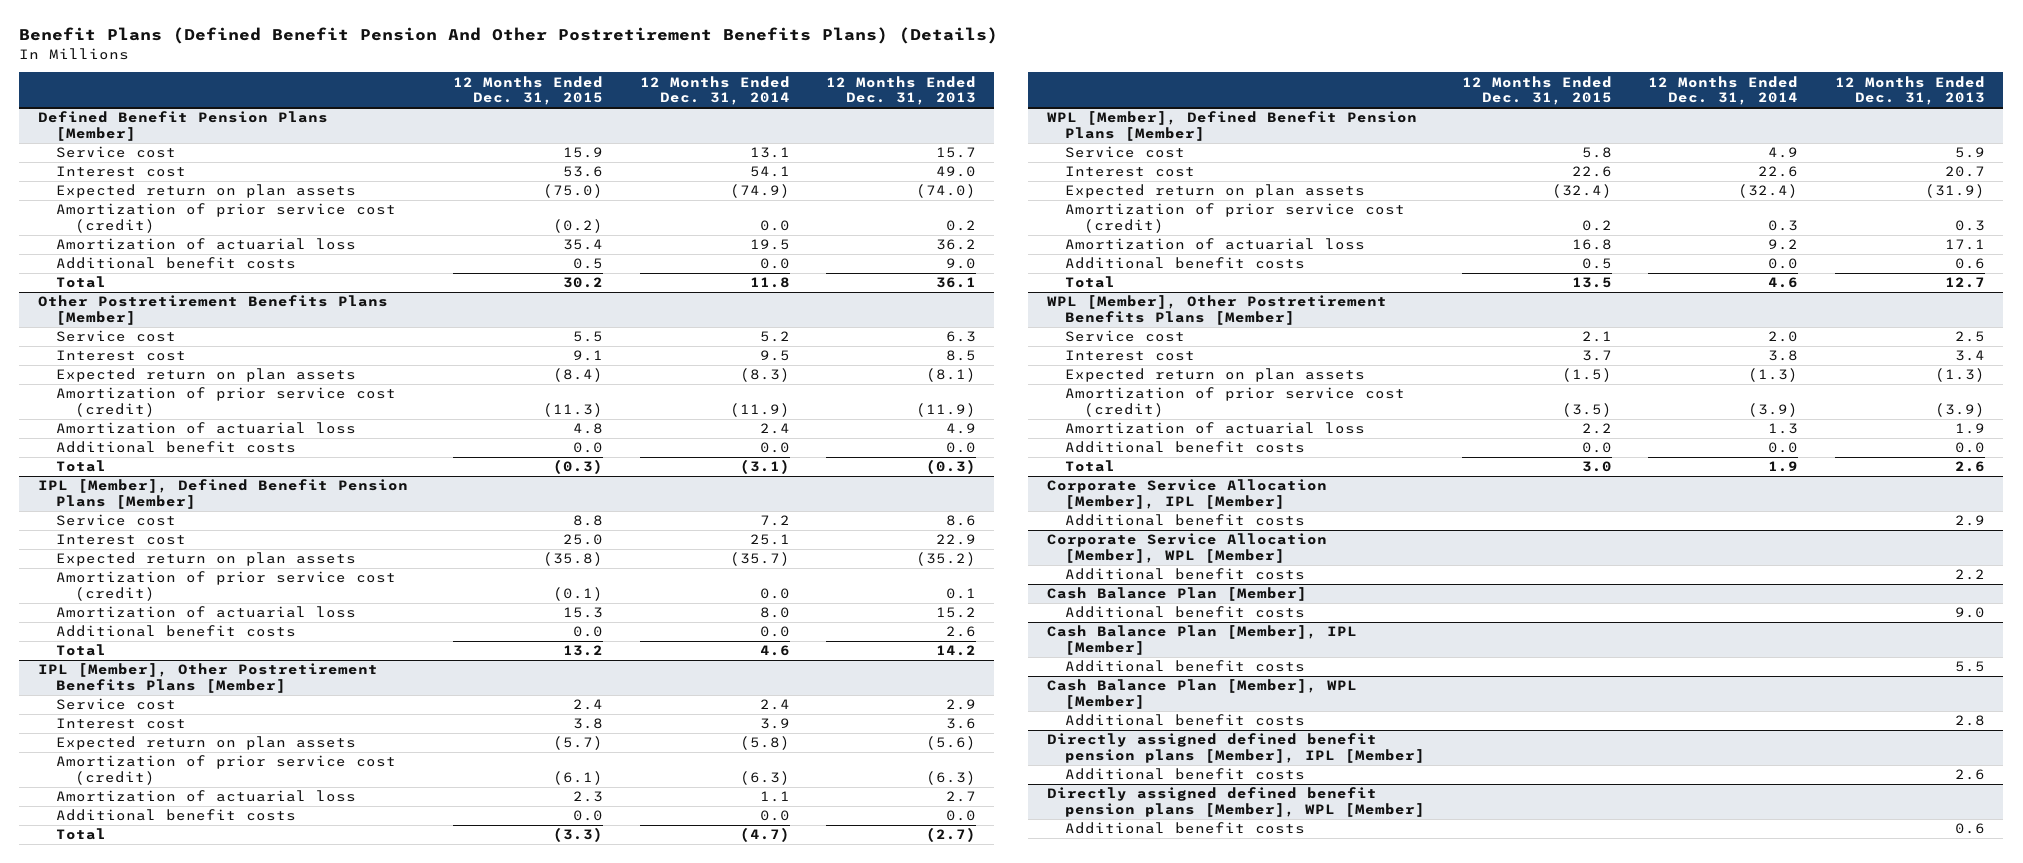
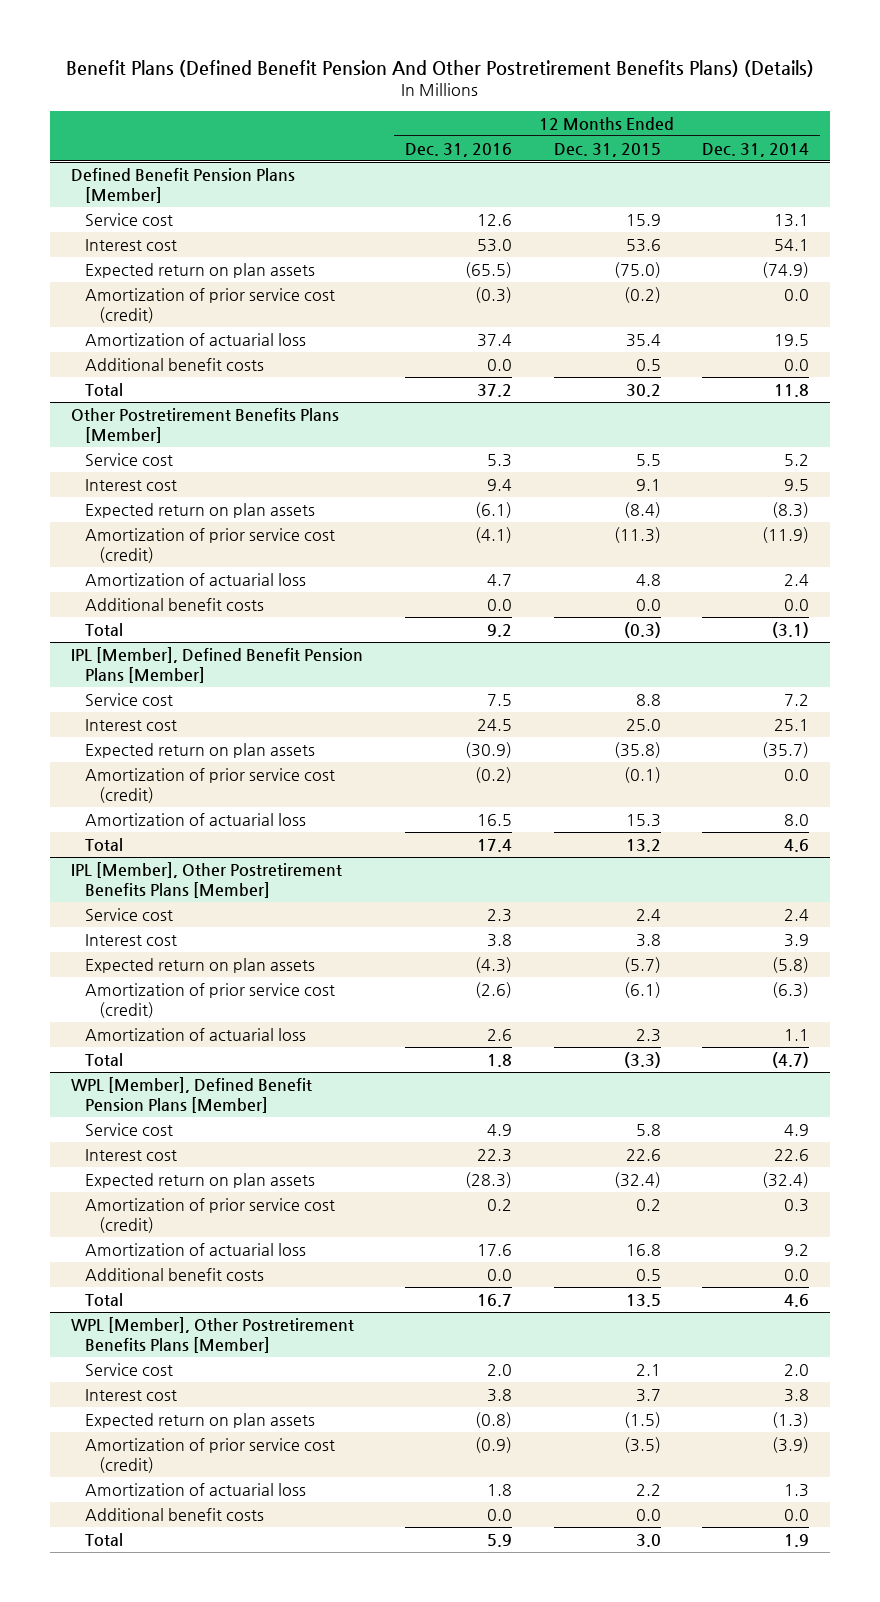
- | 12 Months Ended Dec. 31, 2015 | 12 Months Ended Dec. 31, 2014 | 12 Months Ended Dec. 31, 2013
+ | 12 Months Ended Dec. 31, 2016 | 12 Months Ended Dec. 31, 2015 | 12 Months Ended Dec. 31, 2014
@ IPL [Member], Defined Benefit Pension Plans [Member]
- Additional benefit costs | 0.0 | 0.0 | 2.6
@ IPL [Member], Other Postretirement Benefits Plans [Member]
- Additional benefit costs | 0.0 | 0.0 | 0.0
- Corporate Service Allocation [Member], IPL [Member]
- Additional benefit costs | | | 2.9
- Corporate Service Allocation [Member], WPL [Member]
- Additional benefit costs | | | 2.2
- Cash Balance Plan [Member]
- Additional benefit costs | | | 9.0
- Cash Balance Plan [Member], IPL [Member]
- Additional benefit costs | | | 5.5
- Cash Balance Plan [Member], WPL [Member]
- Additional benefit costs | | | 2.8
- Directly assigned defined benefit pension plans [Member], IPL [Member]
- Additional benefit costs | | | 2.6
- Directly assigned defined benefit pension plans [Member], WPL [Member]
- Additional benefit costs | | | 0.6

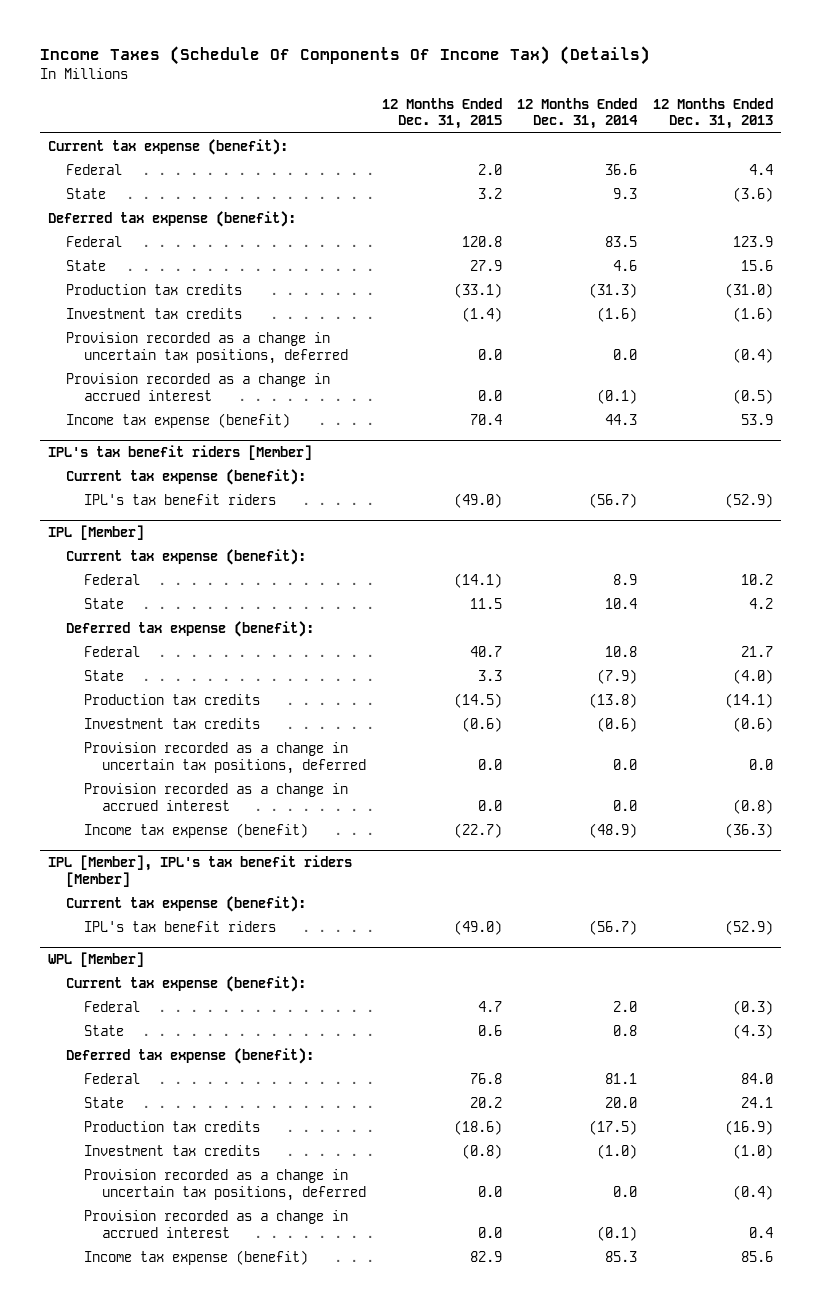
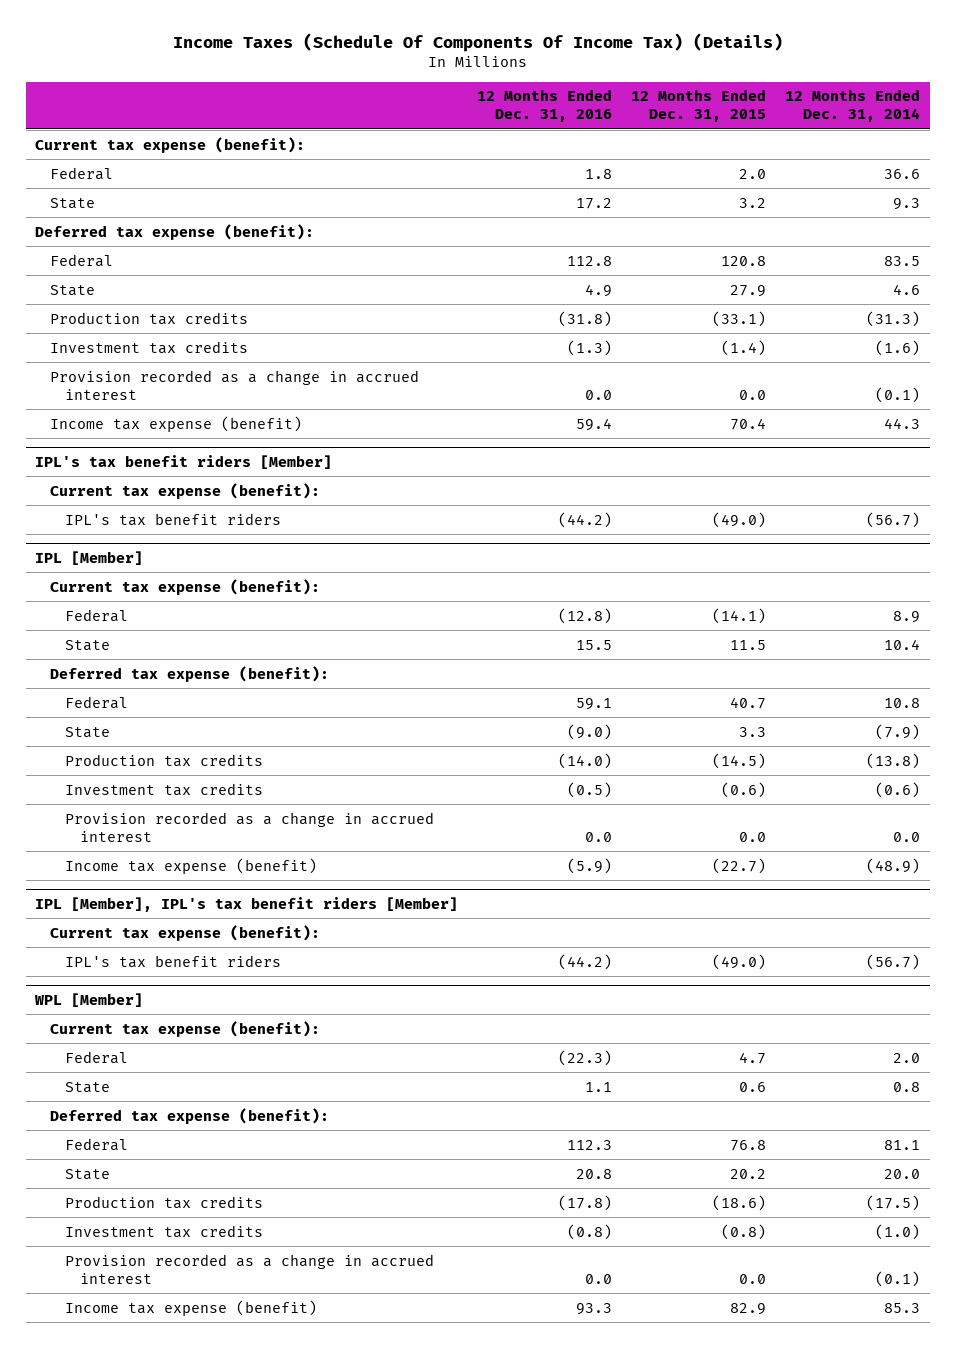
- | 12 Months Ended Dec. 31, 2015 | 12 Months Ended Dec. 31, 2014 | 12 Months Ended Dec. 31, 2013
+ | 12 Months Ended Dec. 31, 2016 | 12 Months Ended Dec. 31, 2015 | 12 Months Ended Dec. 31, 2014
- Provision recorded as a change in uncertain tax positions, deferred | 0.0 | 0.0 | (0.4)
@ IPL [Member]
- Provision recorded as a change in uncertain tax positions, deferred | 0.0 | 0.0 | 0.0
@ WPL [Member]
- Provision recorded as a change in uncertain tax positions, deferred | 0.0 | 0.0 | (0.4)

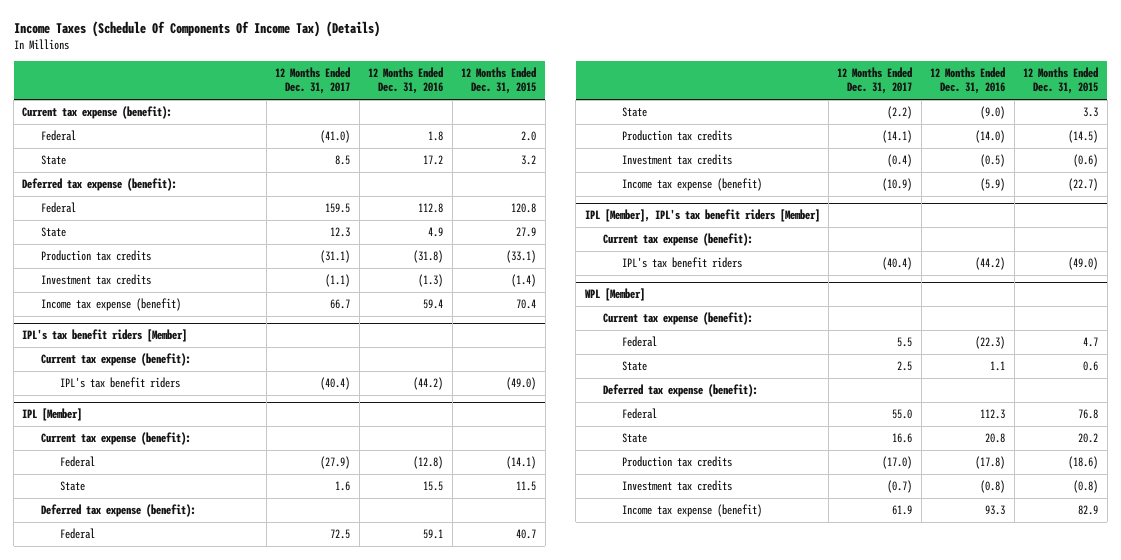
- | 12 Months Ended Dec. 31, 2016 | 12 Months Ended Dec. 31, 2015 | 12 Months Ended Dec. 31, 2014
+ | 12 Months Ended Dec. 31, 2017 | 12 Months Ended Dec. 31, 2016 | 12 Months Ended Dec. 31, 2015
- Provision recorded as a change in accrued interest | 0.0 | 0.0 | (0.1)
@ IPL [Member]
- Provision recorded as a change in accrued interest | 0.0 | 0.0 | 0.0
@ WPL [Member]
- Provision recorded as a change in accrued interest | 0.0 | 0.0 | (0.1)

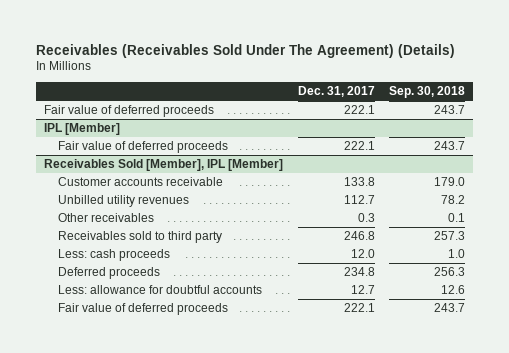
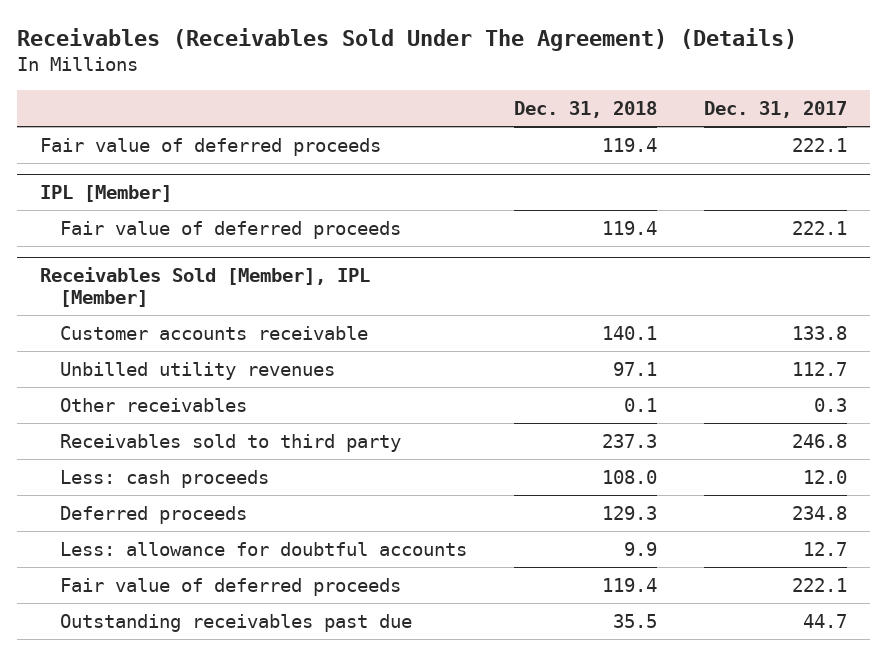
- | Dec. 31, 2017 | Sep. 30, 2018
+ | Dec. 31, 2018 | Dec. 31, 2017
@ Receivables Sold [Member], IPL [Member]
+ Outstanding receivables past due | 35.5 | 44.7

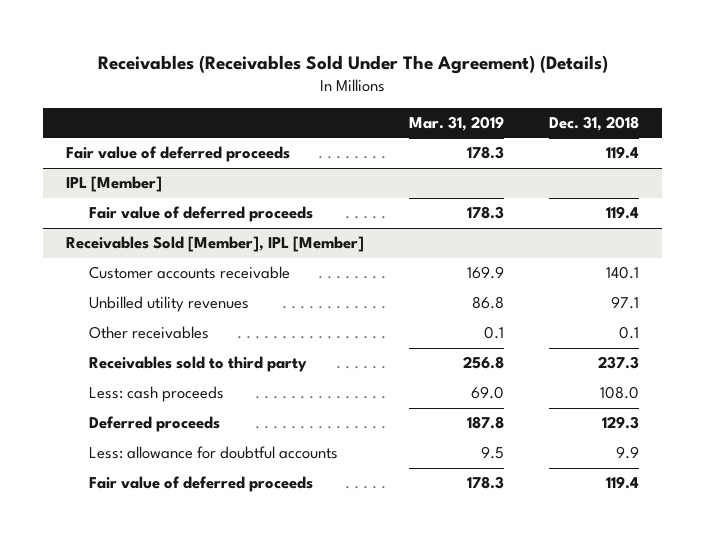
- | Dec. 31, 2018 | Dec. 31, 2017
+ | Mar. 31, 2019 | Dec. 31, 2018
@ Receivables Sold [Member], IPL [Member]
- Outstanding receivables past due | 35.5 | 44.7

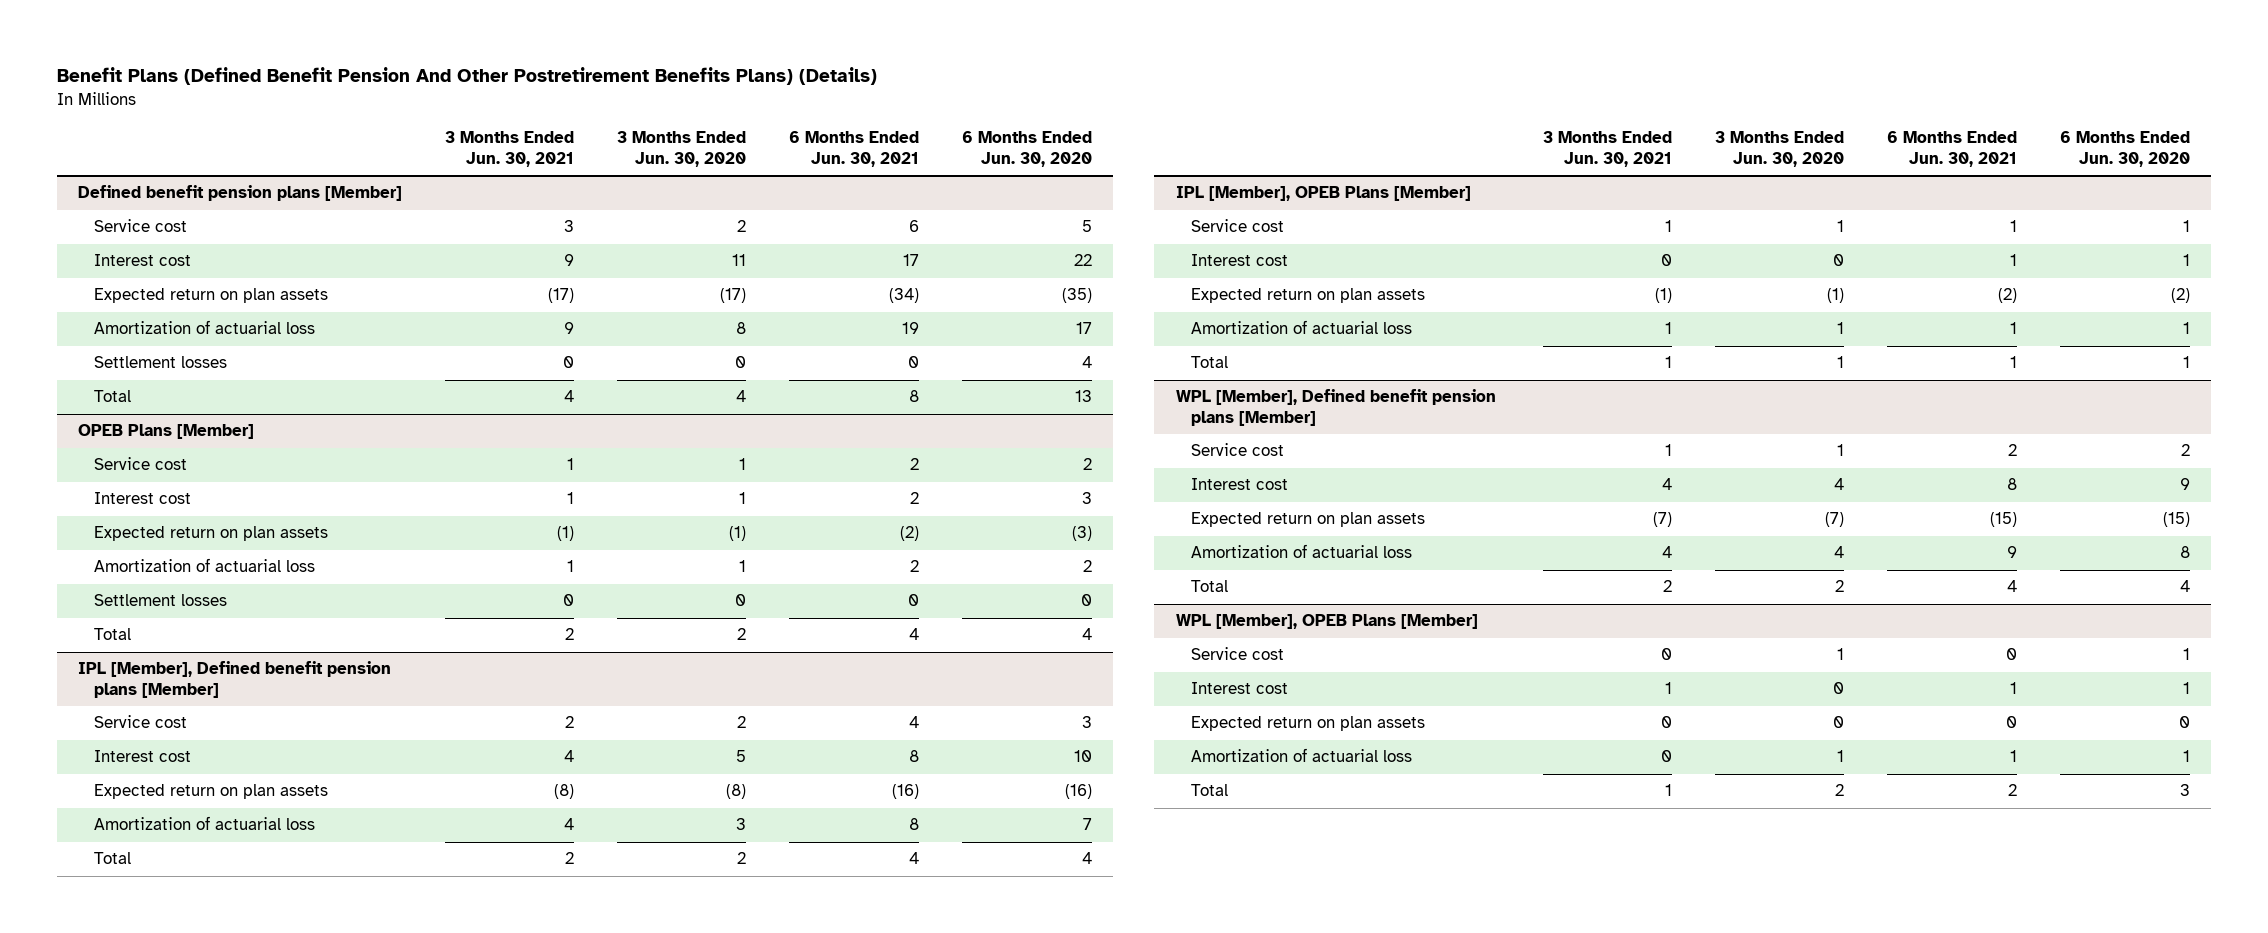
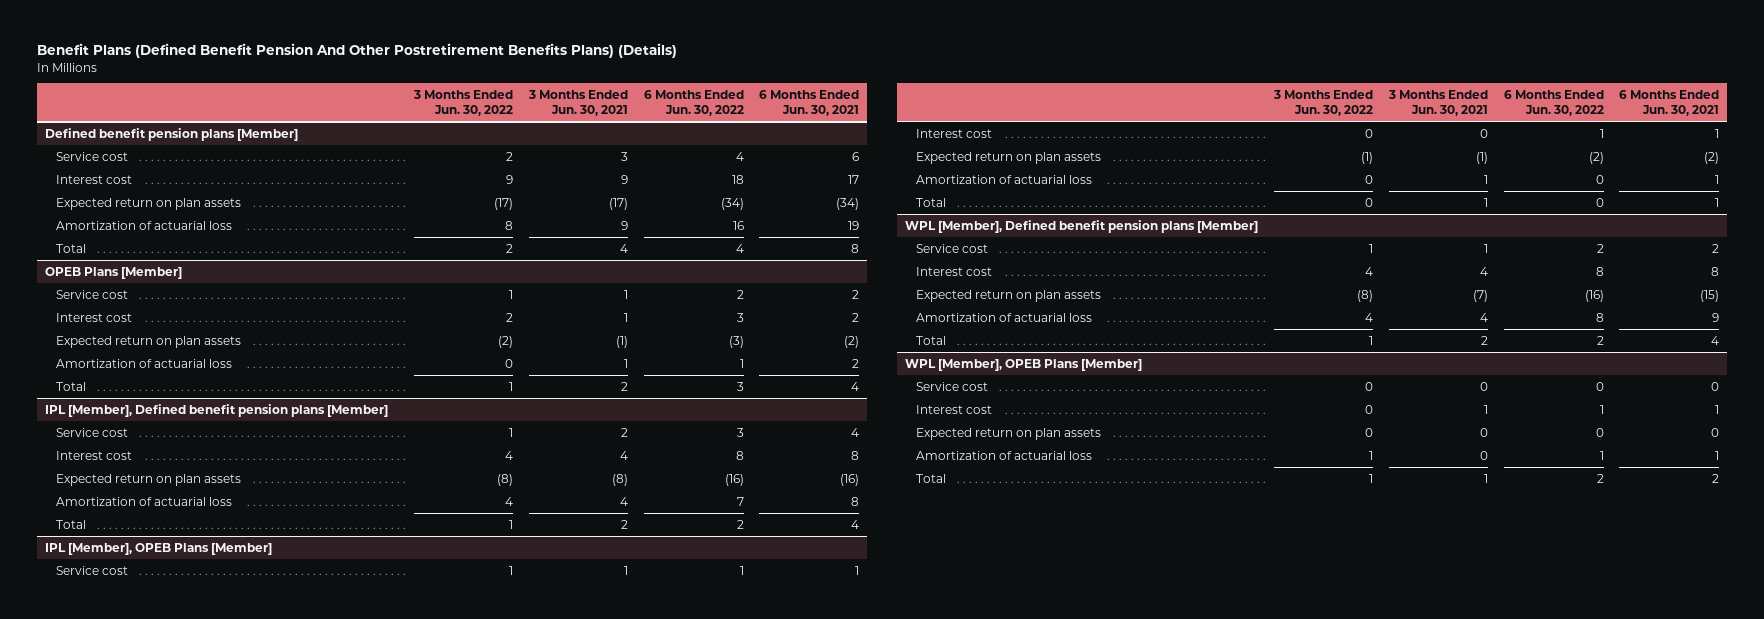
- | 3 Months Ended Jun. 30, 2021 | 3 Months Ended Jun. 30, 2020 | 6 Months Ended Jun. 30, 2021 | 6 Months Ended Jun. 30, 2020
+ | 3 Months Ended Jun. 30, 2022 | 3 Months Ended Jun. 30, 2021 | 6 Months Ended Jun. 30, 2022 | 6 Months Ended Jun. 30, 2021
@ Defined benefit pension plans [Member]
- Settlement losses | 0 | 0 | 0 | 4
@ OPEB Plans [Member]
- Settlement losses | 0 | 0 | 0 | 0

